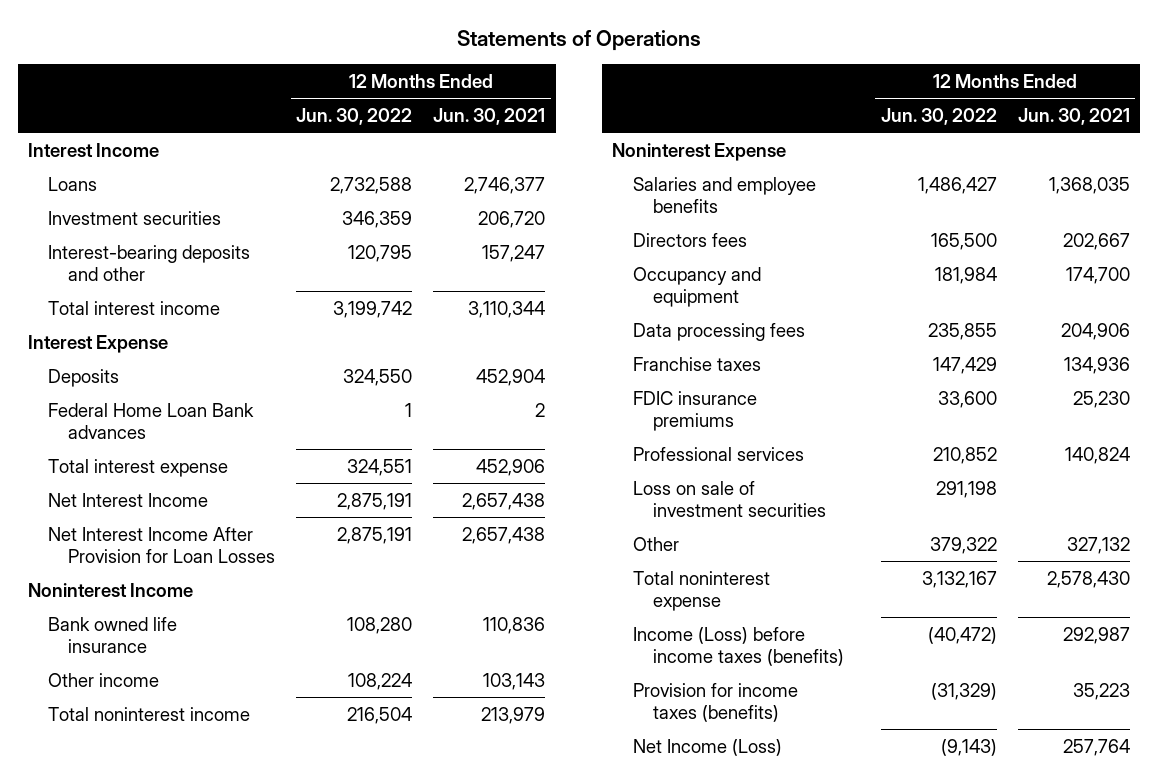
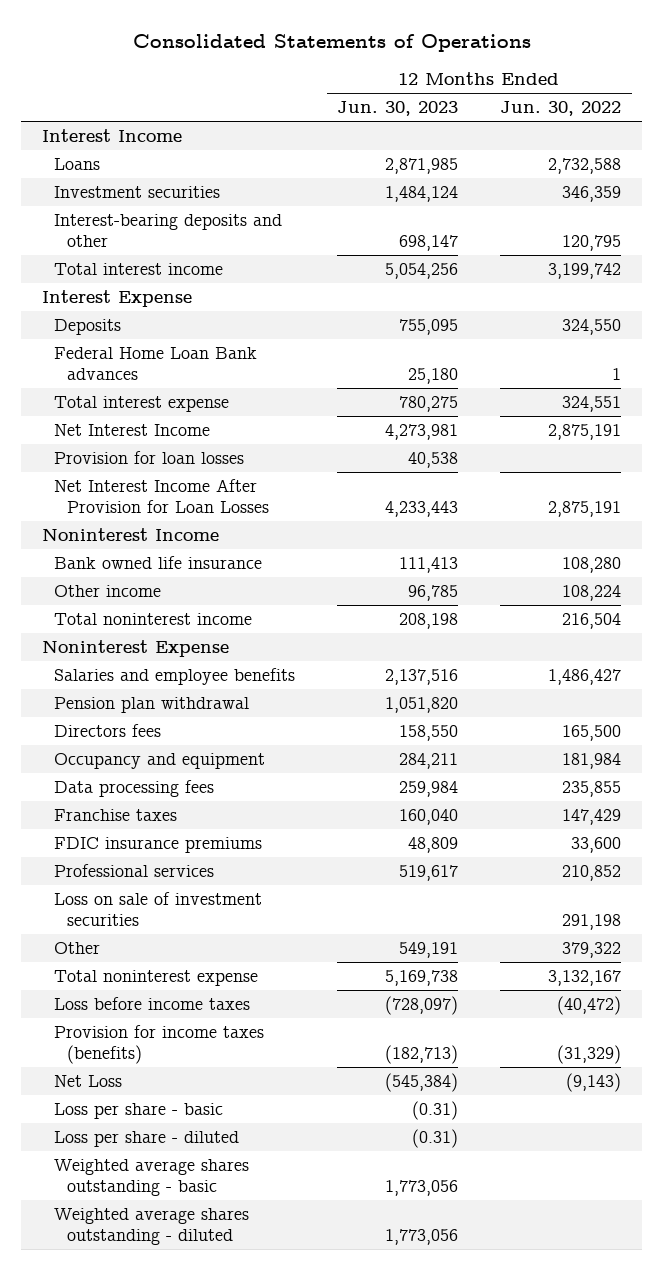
- Statements of Operations
+ Consolidated Statements of Operations
- | 12 Months Ended Jun. 30, 2022 | 12 Months Ended Jun. 30, 2021
+ | 12 Months Ended Jun. 30, 2023 | 12 Months Ended Jun. 30, 2022
+ Provision for loan losses | 40,538 |
+ Pension plan withdrawal | 1,051,820 |
- Income (Loss) before income taxes (benefits) | (40,472) | 292,987
+ Loss before income taxes | (728,097) | (40,472)
- Net Income (Loss) | (9,143) | 257,764
+ Net Loss | (545,384) | (9,143)
+ Loss per share - basic | (0.31) |
+ Loss per share - diluted | (0.31) |
+ Weighted average shares outstanding - basic | 1,773,056 |
+ Weighted average shares outstanding - diluted | 1,773,056 |

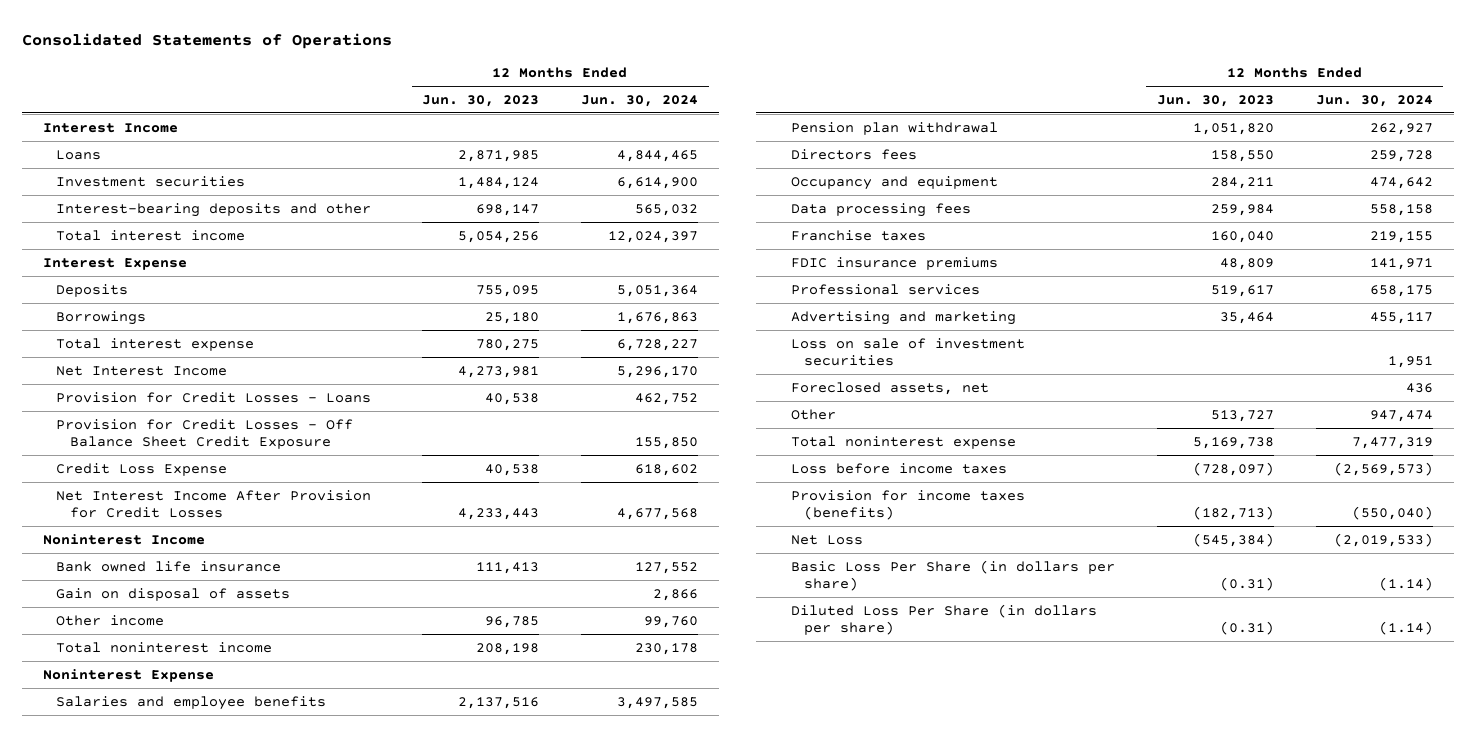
- | 12 Months Ended Jun. 30, 2023 | 12 Months Ended Jun. 30, 2022
+ | 12 Months Ended Jun. 30, 2023 | 12 Months Ended Jun. 30, 2024
- Federal Home Loan Bank advances | 25,180 | 1
+ Borrowings | 25,180 | 1,676,863
- Provision for loan losses | 40,538 |
- Net Interest Income After Provision for Loan Losses | 4,233,443 | 2,875,191
+ Provision for Credit Losses - Loans | 40,538 | 462,752
+ Provision for Credit Losses - Off Balance Sheet Credit Exposure | | 155,850
+ Credit Loss Expense | 40,538 | 618,602
+ Net Interest Income After Provision for Credit Losses | 4,233,443 | 4,677,568
+ Gain on disposal of assets | | 2,866
+ Advertising and marketing | 35,464 | 455,117
- Other | 549,191 | 379,322
+ Foreclosed assets, net | | 436
+ Other | 513,727 | 947,474
- Loss per share - basic | (0.31) |
- Loss per share - diluted | (0.31) |
- Weighted average shares outstanding - basic | 1,773,056 |
- Weighted average shares outstanding - diluted | 1,773,056 |
+ Basic Loss Per Share (in dollars per share) | (0.31) | (1.14)
+ Diluted Loss Per Share (in dollars per share) | (0.31) | (1.14)

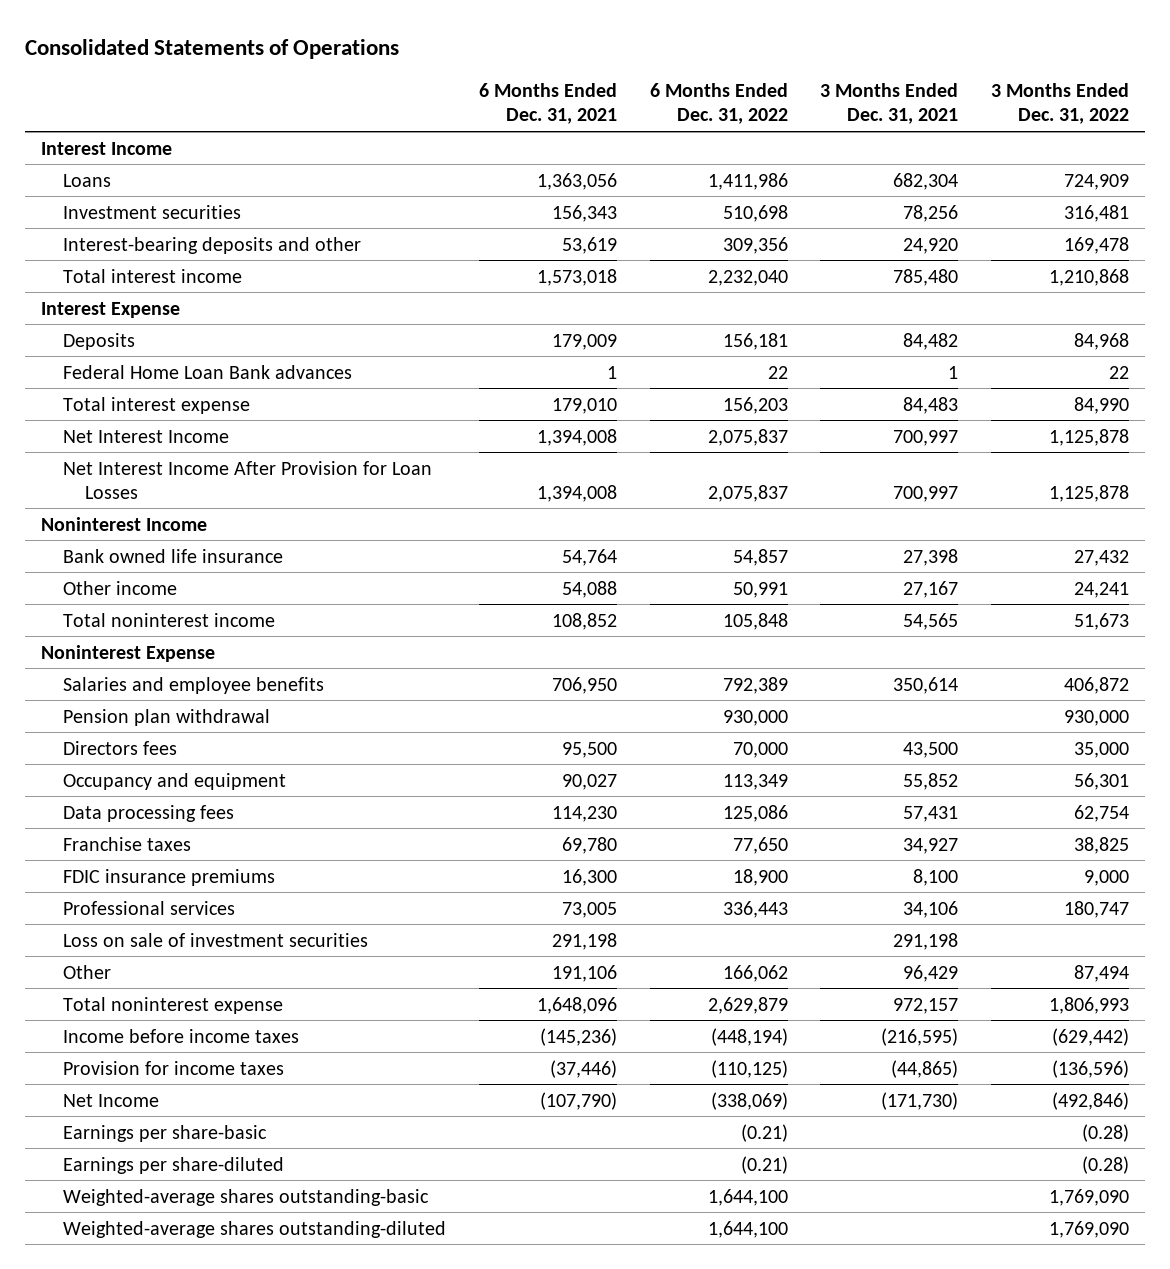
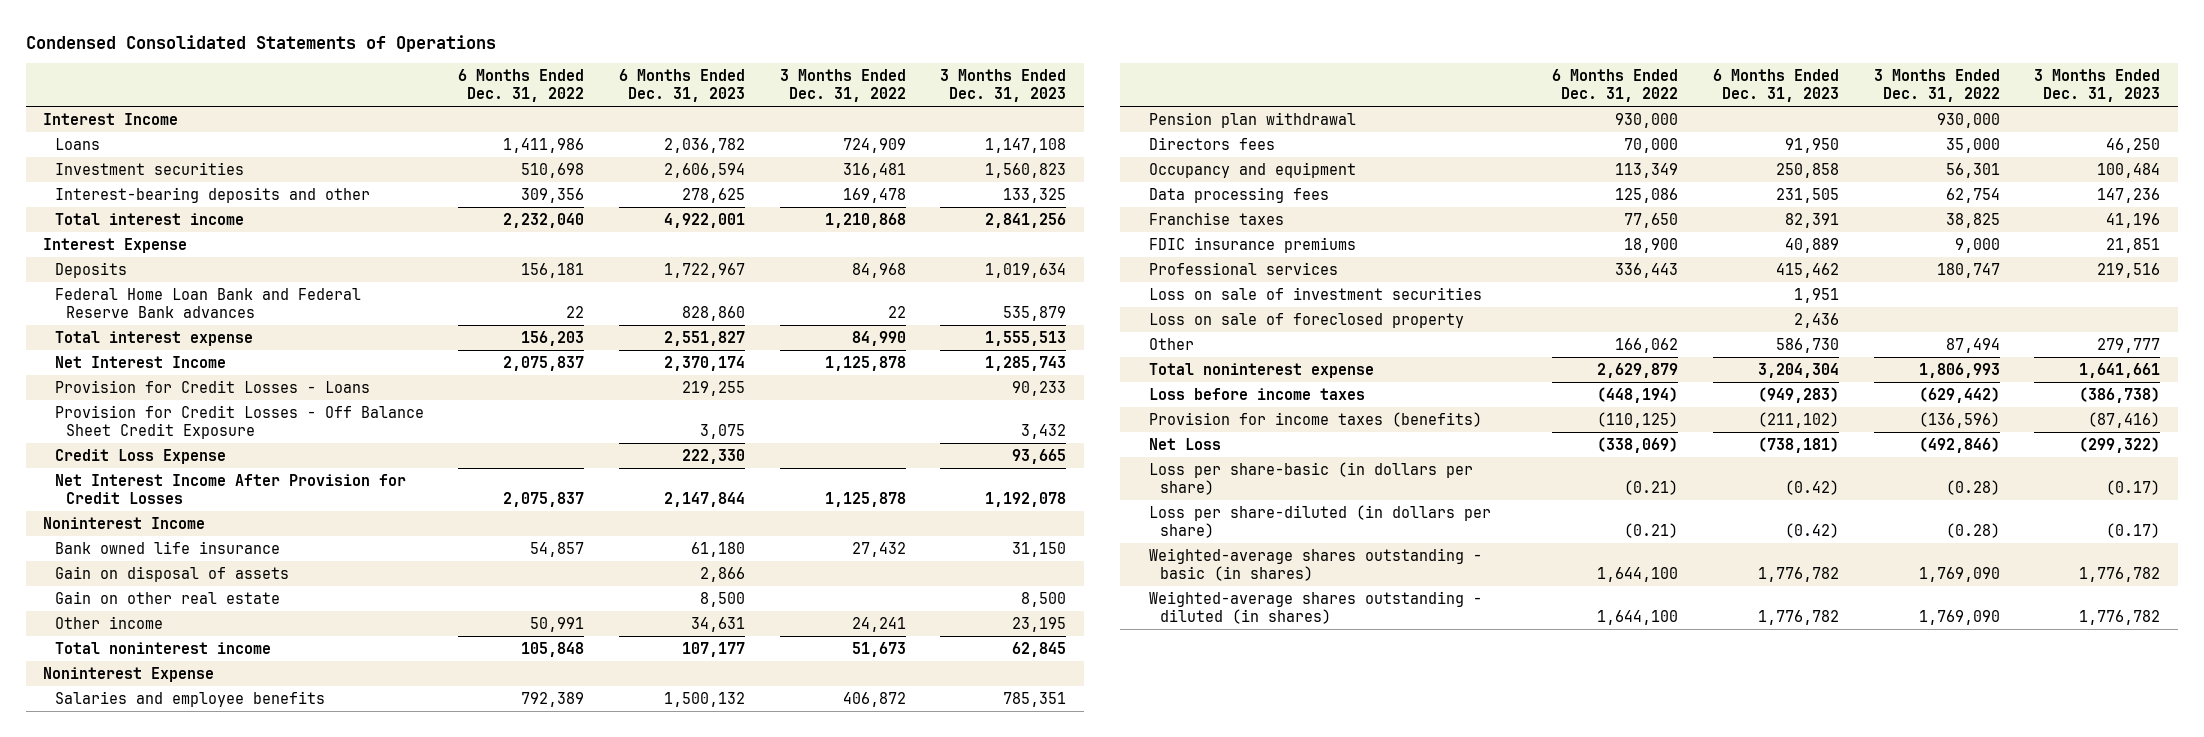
- Consolidated Statements of Operations
+ Condensed Consolidated Statements of Operations
- | 6 Months Ended Dec. 31, 2021 | 6 Months Ended Dec. 31, 2022 | 3 Months Ended Dec. 31, 2021 | 3 Months Ended Dec. 31, 2022
+ | 6 Months Ended Dec. 31, 2022 | 6 Months Ended Dec. 31, 2023 | 3 Months Ended Dec. 31, 2022 | 3 Months Ended Dec. 31, 2023
- Federal Home Loan Bank advances | 1 | 22 | 1 | 22
+ Federal Home Loan Bank and Federal Reserve Bank advances | 22 | 828,860 | 22 | 535,879
- Net Interest Income After Provision for Loan Losses | 1,394,008 | 2,075,837 | 700,997 | 1,125,878
+ Provision for Credit Losses - Loans | | 219,255 | | 90,233
+ Provision for Credit Losses - Off Balance Sheet Credit Exposure | | 3,075 | | 3,432
+ Credit Loss Expense | | 222,330 | | 93,665
+ Net Interest Income After Provision for Credit Losses | 2,075,837 | 2,147,844 | 1,125,878 | 1,192,078
+ Gain on disposal of assets | | 2,866 | |
+ Gain on other real estate | | 8,500 | | 8,500
+ Loss on sale of foreclosed property | | 2,436 | |
- Income before income taxes | (145,236) | (448,194) | (216,595) | (629,442)
- Provision for income taxes | (37,446) | (110,125) | (44,865) | (136,596)
- Net Income | (107,790) | (338,069) | (171,730) | (492,846)
- Earnings per share-basic | | (0.21) | | (0.28)
- Earnings per share-diluted | | (0.21) | | (0.28)
- Weighted-average shares outstanding-basic | | 1,644,100 | | 1,769,090
- Weighted-average shares outstanding-diluted | | 1,644,100 | | 1,769,090
+ Loss before income taxes | (448,194) | (949,283) | (629,442) | (386,738)
+ Provision for income taxes (benefits) | (110,125) | (211,102) | (136,596) | (87,416)
+ Net Loss | (338,069) | (738,181) | (492,846) | (299,322)
+ Loss per share-basic (in dollars per share) | (0.21) | (0.42) | (0.28) | (0.17)
+ Loss per share-diluted (in dollars per share) | (0.21) | (0.42) | (0.28) | (0.17)
+ Weighted-average shares outstanding - basic (in shares) | 1,644,100 | 1,776,782 | 1,769,090 | 1,776,782
+ Weighted-average shares outstanding - diluted (in shares) | 1,644,100 | 1,776,782 | 1,769,090 | 1,776,782

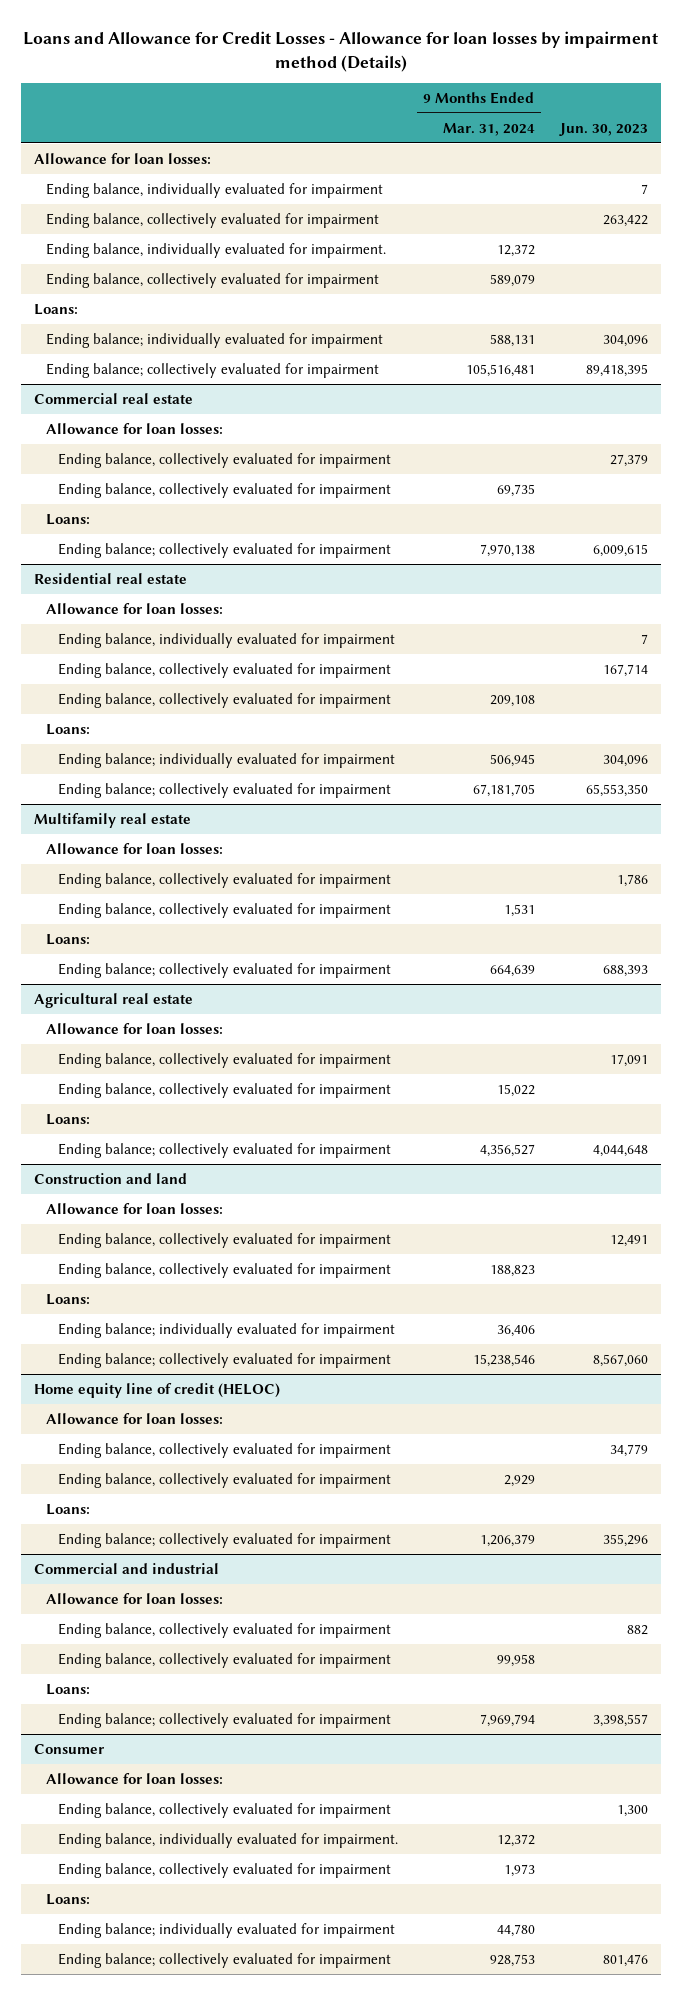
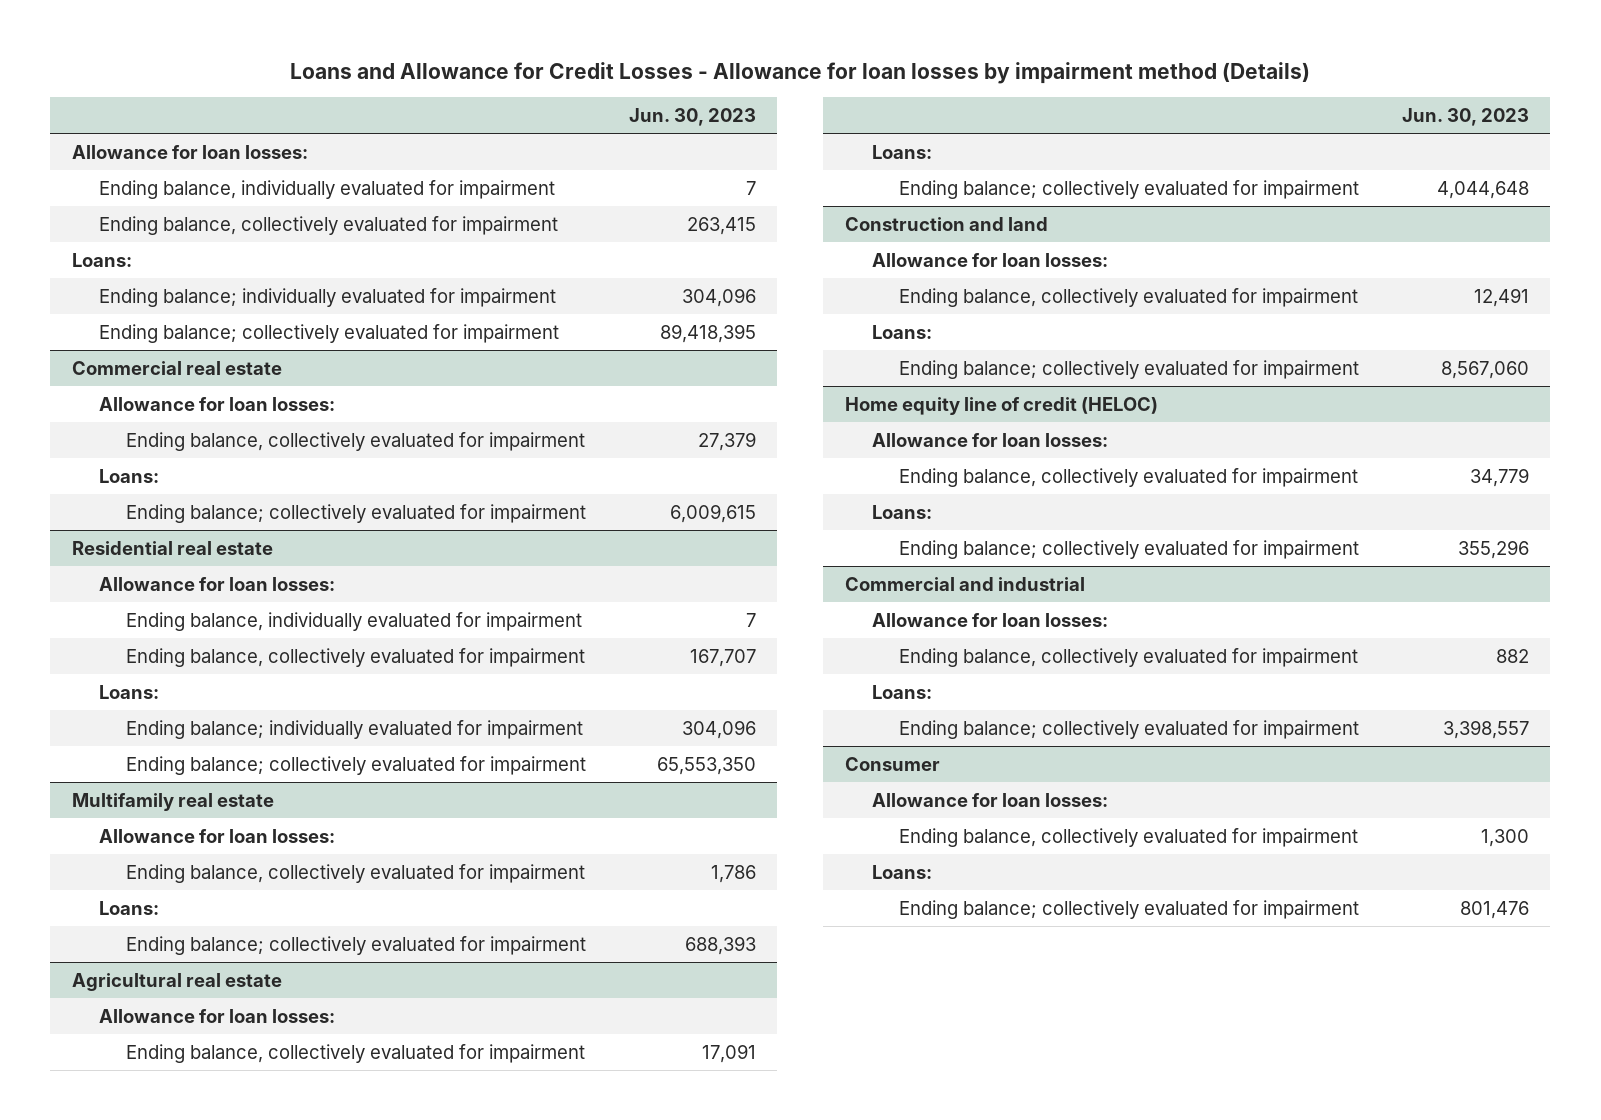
- | 9 Months Ended Mar. 31, 2024 | Jun. 30, 2023
+ | Jun. 30, 2023
- Ending balance, collectively evaluated for impairment | | 263,422
- Ending balance, individually evaluated for impairment. | 12,372 |
- Ending balance, collectively evaluated for impairment | 589,079 |
+ Ending balance, collectively evaluated for impairment | 263,415
@ Commercial real estate
- Ending balance, collectively evaluated for impairment | 69,735 |
@ Residential real estate
- Ending balance, collectively evaluated for impairment | | 167,714
- Ending balance, collectively evaluated for impairment | 209,108 |
+ Ending balance, collectively evaluated for impairment | 167,707
@ Multifamily real estate
- Ending balance, collectively evaluated for impairment | 1,531 |
@ Agricultural real estate
- Ending balance, collectively evaluated for impairment | 15,022 |
@ Construction and land
- Ending balance, collectively evaluated for impairment | 188,823 |
- Ending balance; individually evaluated for impairment | 36,406 |
@ Home equity line of credit (HELOC)
- Ending balance, collectively evaluated for impairment | 2,929 |
@ Commercial and industrial
- Ending balance, collectively evaluated for impairment | 99,958 |
@ Consumer
- Ending balance, individually evaluated for impairment. | 12,372 |
- Ending balance, collectively evaluated for impairment | 1,973 |
- Ending balance; individually evaluated for impairment | 44,780 |

